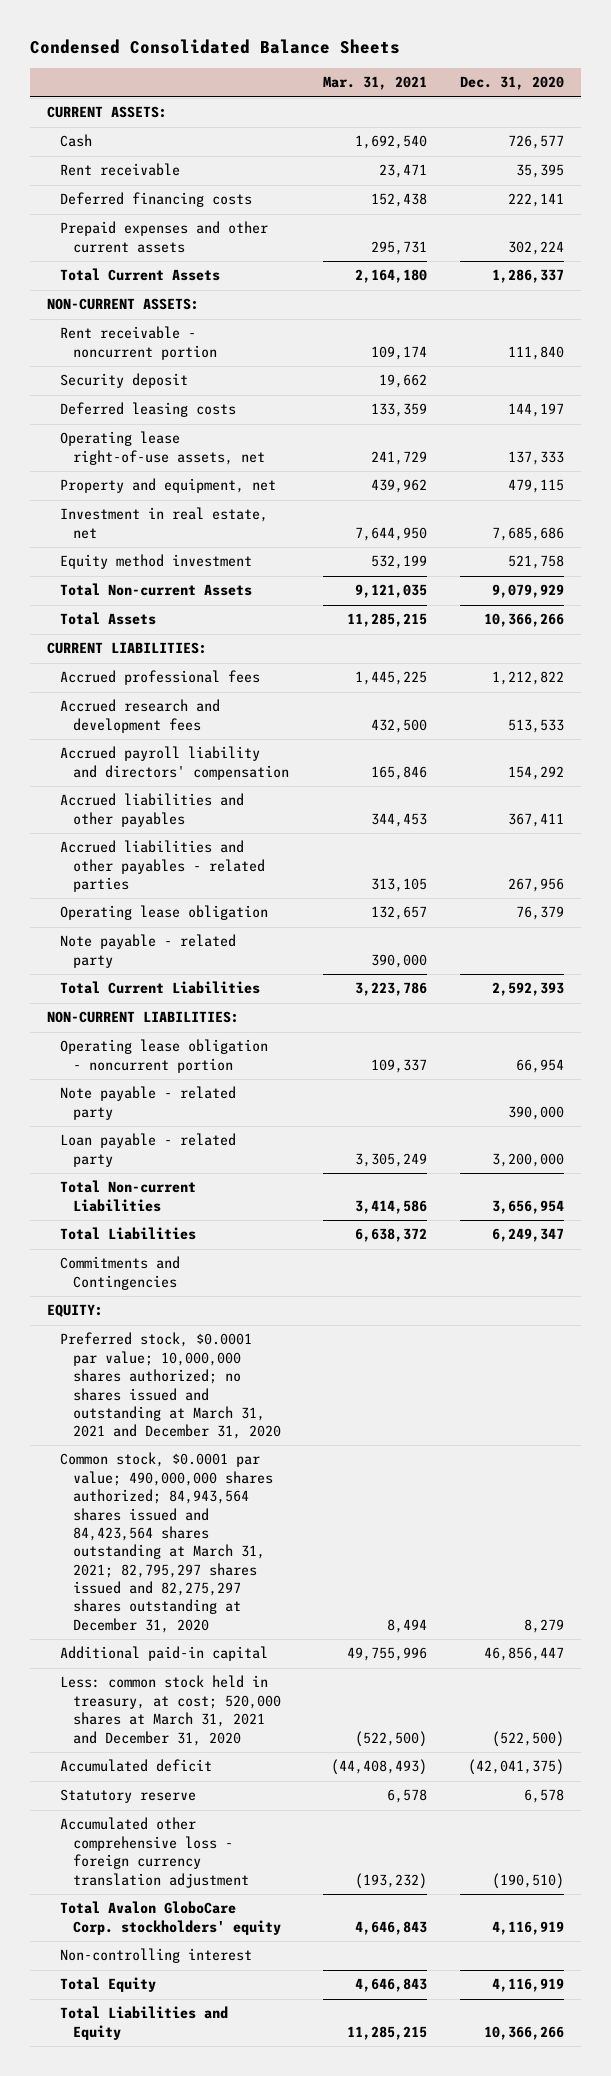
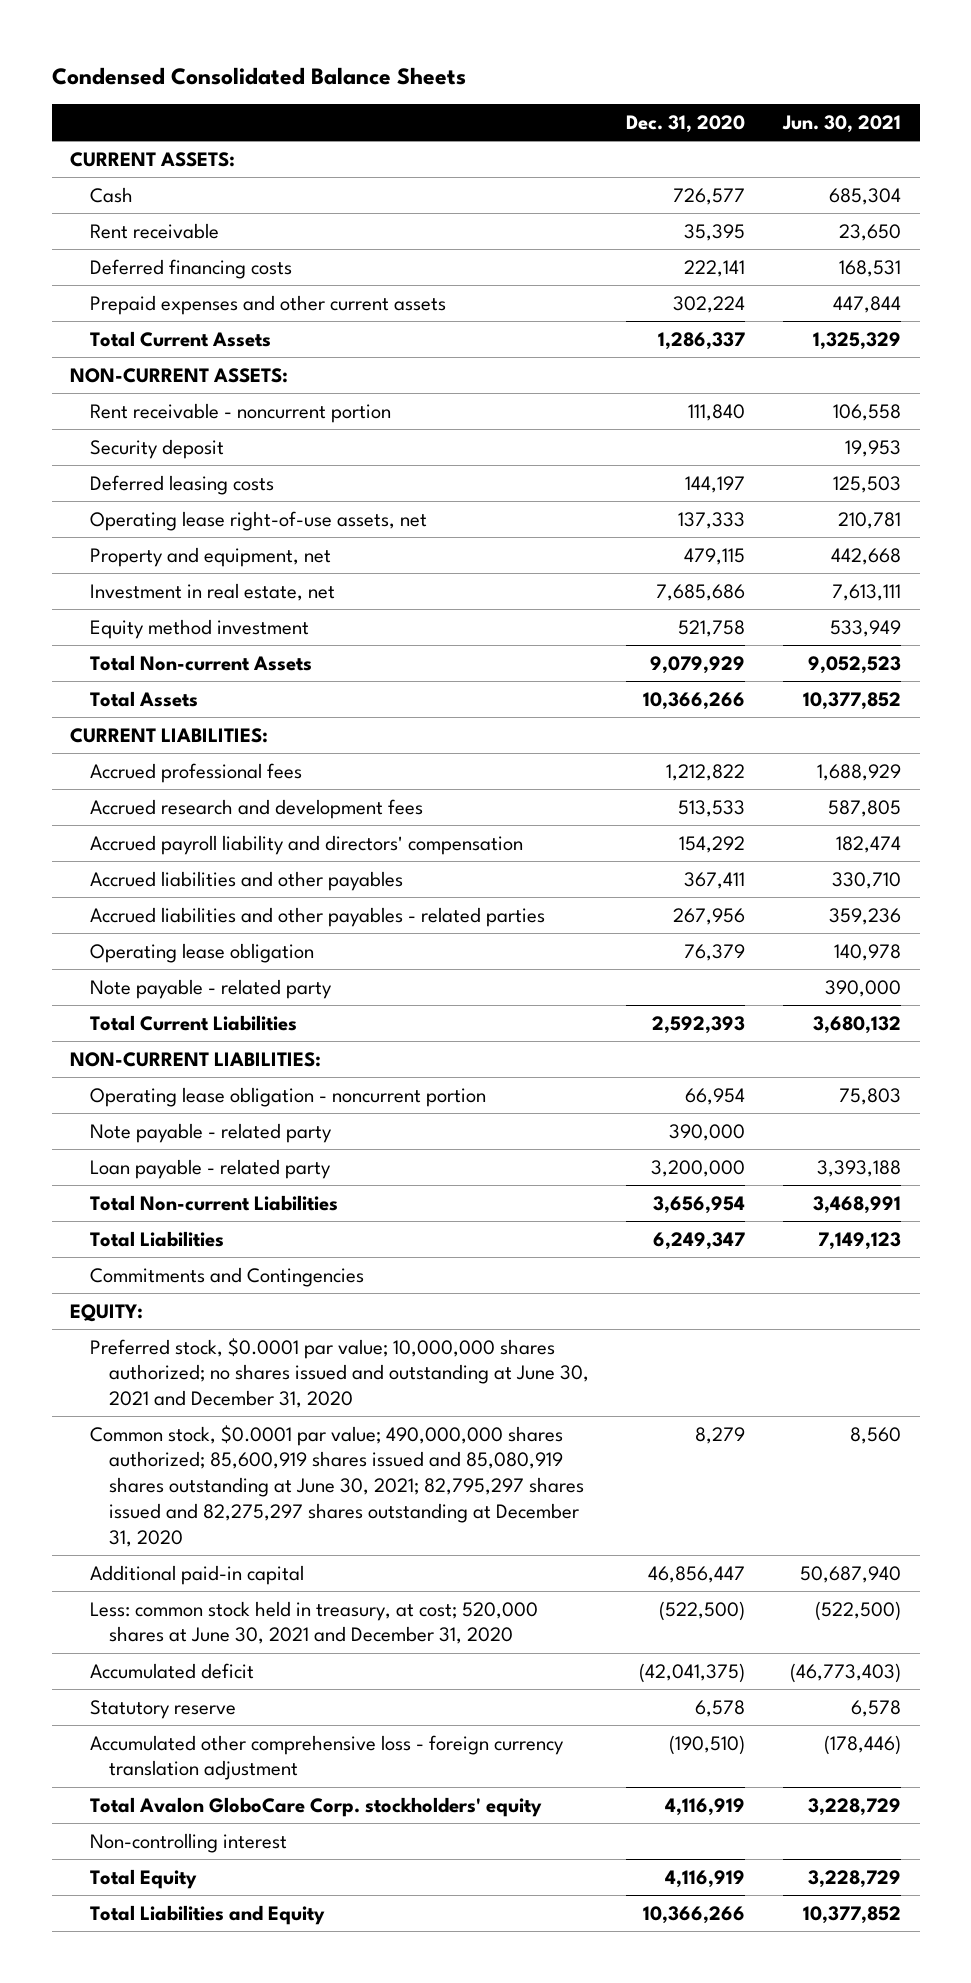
- | Mar. 31, 2021 | Dec. 31, 2020
+ | Dec. 31, 2020 | Jun. 30, 2021
- Preferred stock, $0.0001 par value; 10,000,000 shares authorized; no shares issued and outstanding at March 31, 2021 and December 31, 2020
- Common stock, $0.0001 par value; 490,000,000 shares authorized; 84,943,564 shares issued and 84,423,564 shares outstanding at March 31, 2021; 82,795,297 shares issued and 82,275,297 shares outstanding at December 31, 2020 | 8,494 | 8,279
+ Preferred stock, $0.0001 par value; 10,000,000 shares authorized; no shares issued and outstanding at June 30, 2021 and December 31, 2020
+ Common stock, $0.0001 par value; 490,000,000 shares authorized; 85,600,919 shares issued and 85,080,919 shares outstanding at June 30, 2021; 82,795,297 shares issued and 82,275,297 shares outstanding at December 31, 2020 | 8,279 | 8,560
- Less: common stock held in treasury, at cost; 520,000 shares at March 31, 2021 and December 31, 2020 | (522,500) | (522,500)
+ Less: common stock held in treasury, at cost; 520,000 shares at June 30, 2021 and December 31, 2020 | (522,500) | (522,500)

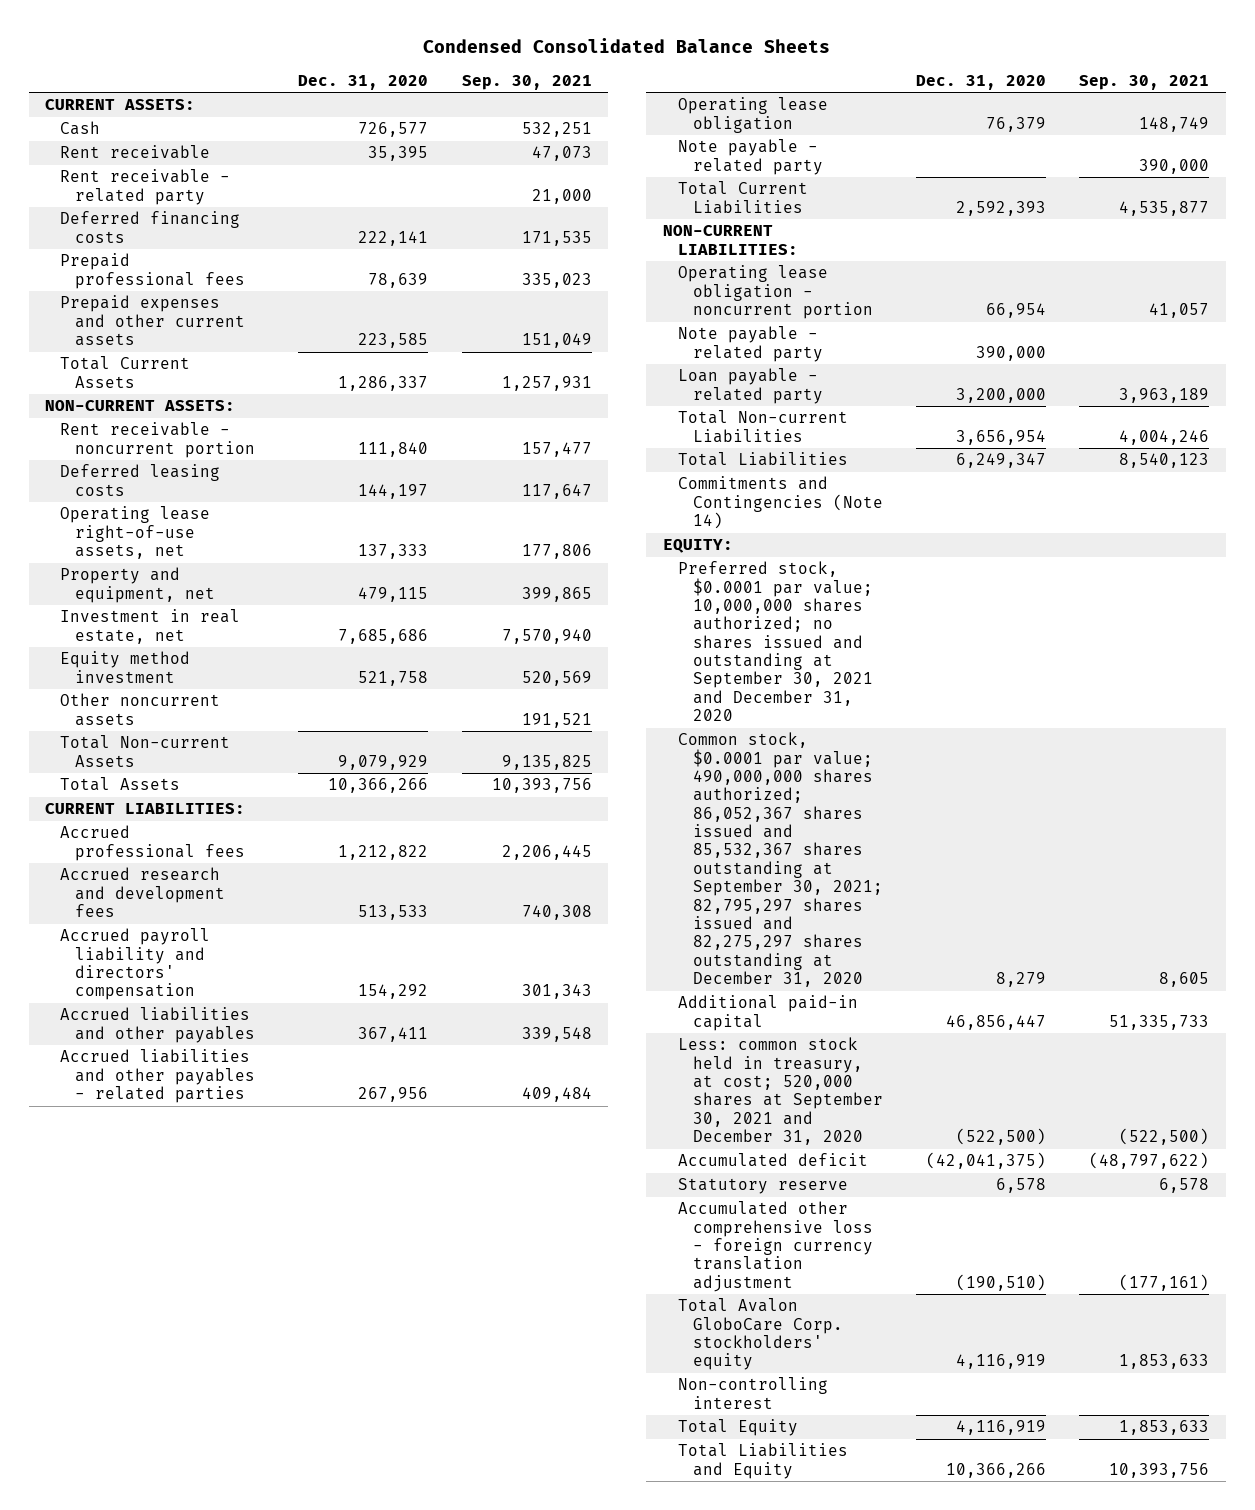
- | Dec. 31, 2020 | Jun. 30, 2021
+ | Dec. 31, 2020 | Sep. 30, 2021
+ Rent receivable - related party | | 21,000
- Prepaid expenses and other current assets | 302,224 | 447,844
+ Prepaid professional fees | 78,639 | 335,023
+ Prepaid expenses and other current assets | 223,585 | 151,049
- Security deposit | | 19,953
+ Other noncurrent assets | | 191,521
- Commitments and Contingencies
+ Commitments and Contingencies (Note 14)
- Preferred stock, $0.0001 par value; 10,000,000 shares authorized; no shares issued and outstanding at June 30, 2021 and December 31, 2020
- Common stock, $0.0001 par value; 490,000,000 shares authorized; 85,600,919 shares issued and 85,080,919 shares outstanding at June 30, 2021; 82,795,297 shares issued and 82,275,297 shares outstanding at December 31, 2020 | 8,279 | 8,560
+ Preferred stock, $0.0001 par value; 10,000,000 shares authorized; no shares issued and outstanding at September 30, 2021 and December 31, 2020
+ Common stock, $0.0001 par value; 490,000,000 shares authorized; 86,052,367 shares issued and 85,532,367 shares outstanding at September 30, 2021; 82,795,297 shares issued and 82,275,297 shares outstanding at December 31, 2020 | 8,279 | 8,605
- Less: common stock held in treasury, at cost; 520,000 shares at June 30, 2021 and December 31, 2020 | (522,500) | (522,500)
+ Less: common stock held in treasury, at cost; 520,000 shares at September 30, 2021 and December 31, 2020 | (522,500) | (522,500)

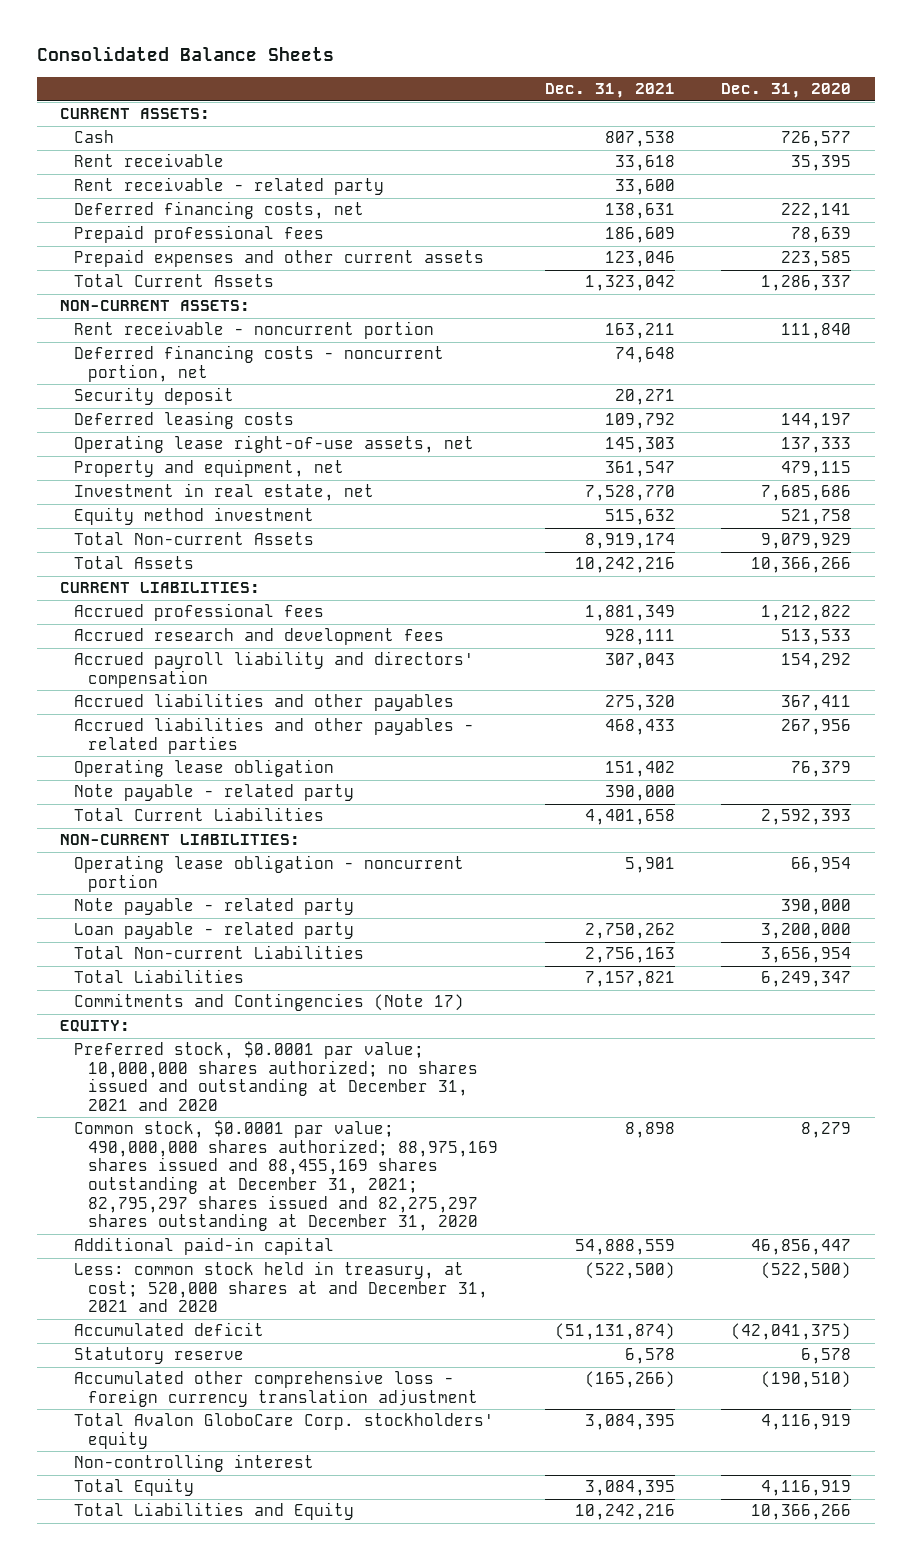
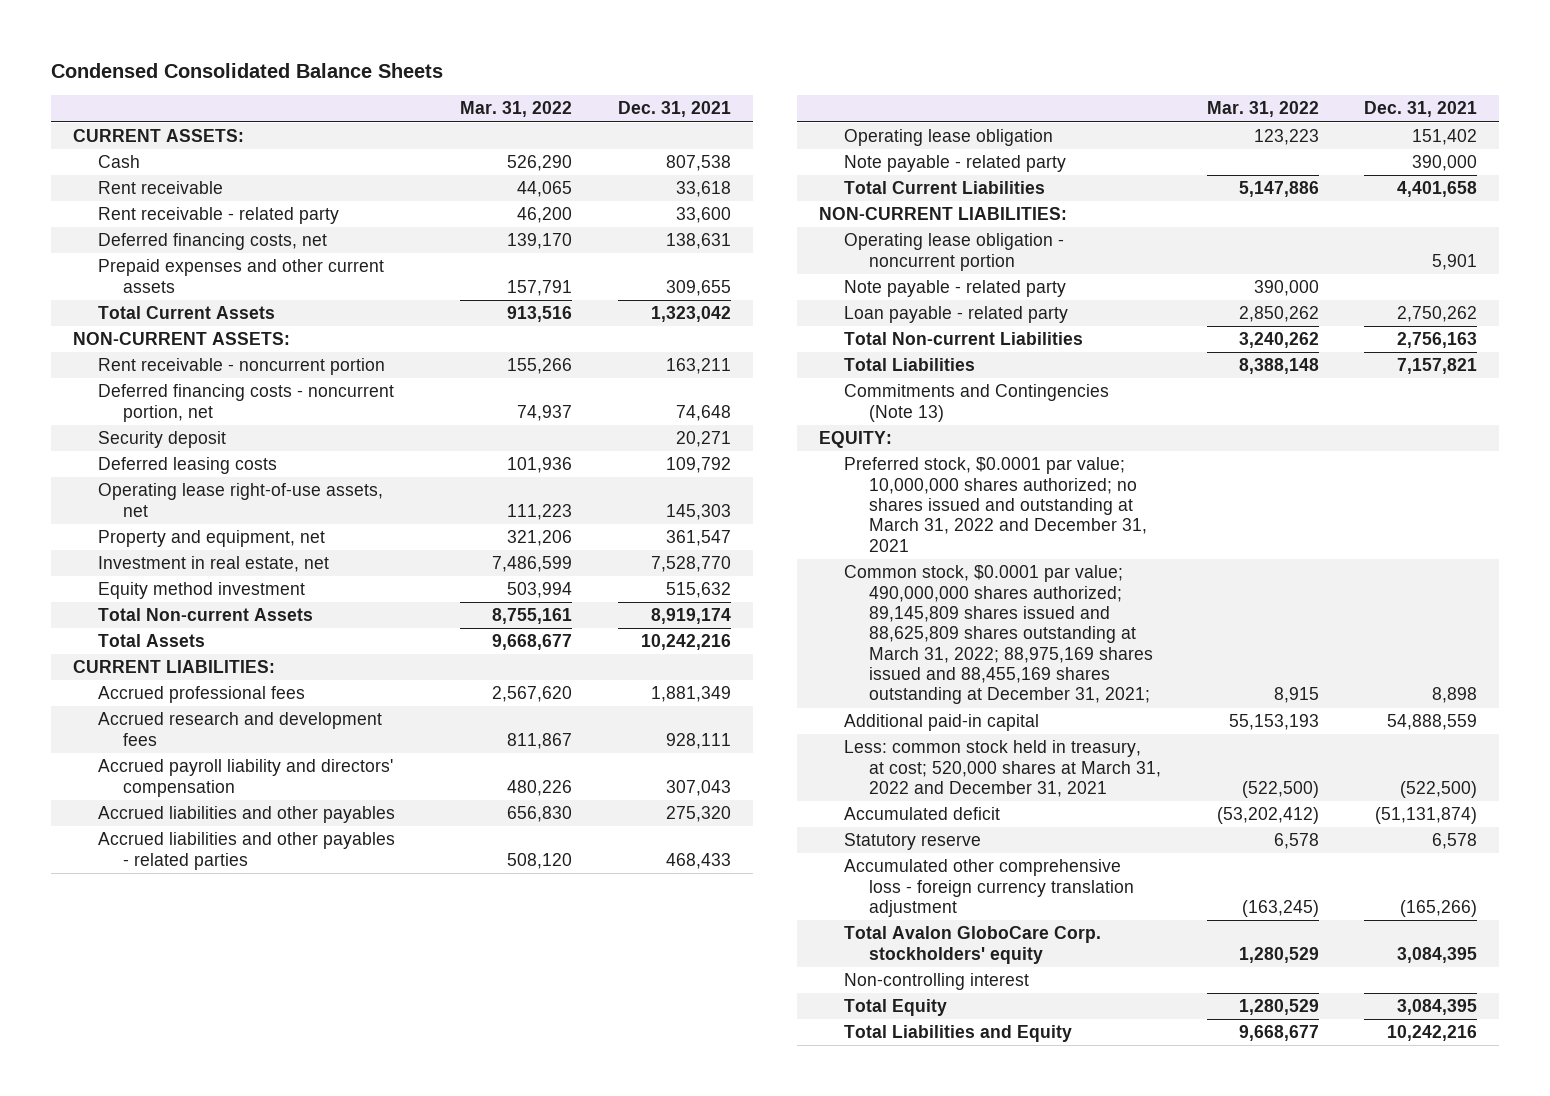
- Consolidated Balance Sheets
+ Condensed Consolidated Balance Sheets
- | Dec. 31, 2021 | Dec. 31, 2020
+ | Mar. 31, 2022 | Dec. 31, 2021
- Prepaid professional fees | 186,609 | 78,639
- Prepaid expenses and other current assets | 123,046 | 223,585
+ Prepaid expenses and other current assets | 157,791 | 309,655
- Commitments and Contingencies (Note 17)
+ Commitments and Contingencies (Note 13)
- Preferred stock, $0.0001 par value; 10,000,000 shares authorized; no shares issued and outstanding at December 31, 2021 and 2020
- Common stock, $0.0001 par value; 490,000,000 shares authorized; 88,975,169 shares issued and 88,455,169 shares outstanding at December 31, 2021; 82,795,297 shares issued and 82,275,297 shares outstanding at December 31, 2020 | 8,898 | 8,279
+ Preferred stock, $0.0001 par value; 10,000,000 shares authorized; no shares issued and outstanding at March 31, 2022 and December 31, 2021
+ Common stock, $0.0001 par value; 490,000,000 shares authorized; 89,145,809 shares issued and 88,625,809 shares outstanding at March 31, 2022; 88,975,169 shares issued and 88,455,169 shares outstanding at December 31, 2021; | 8,915 | 8,898
- Less: common stock held in treasury, at cost; 520,000 shares at and December 31, 2021 and 2020 | (522,500) | (522,500)
+ Less: common stock held in treasury, at cost; 520,000 shares at March 31, 2022 and December 31, 2021 | (522,500) | (522,500)

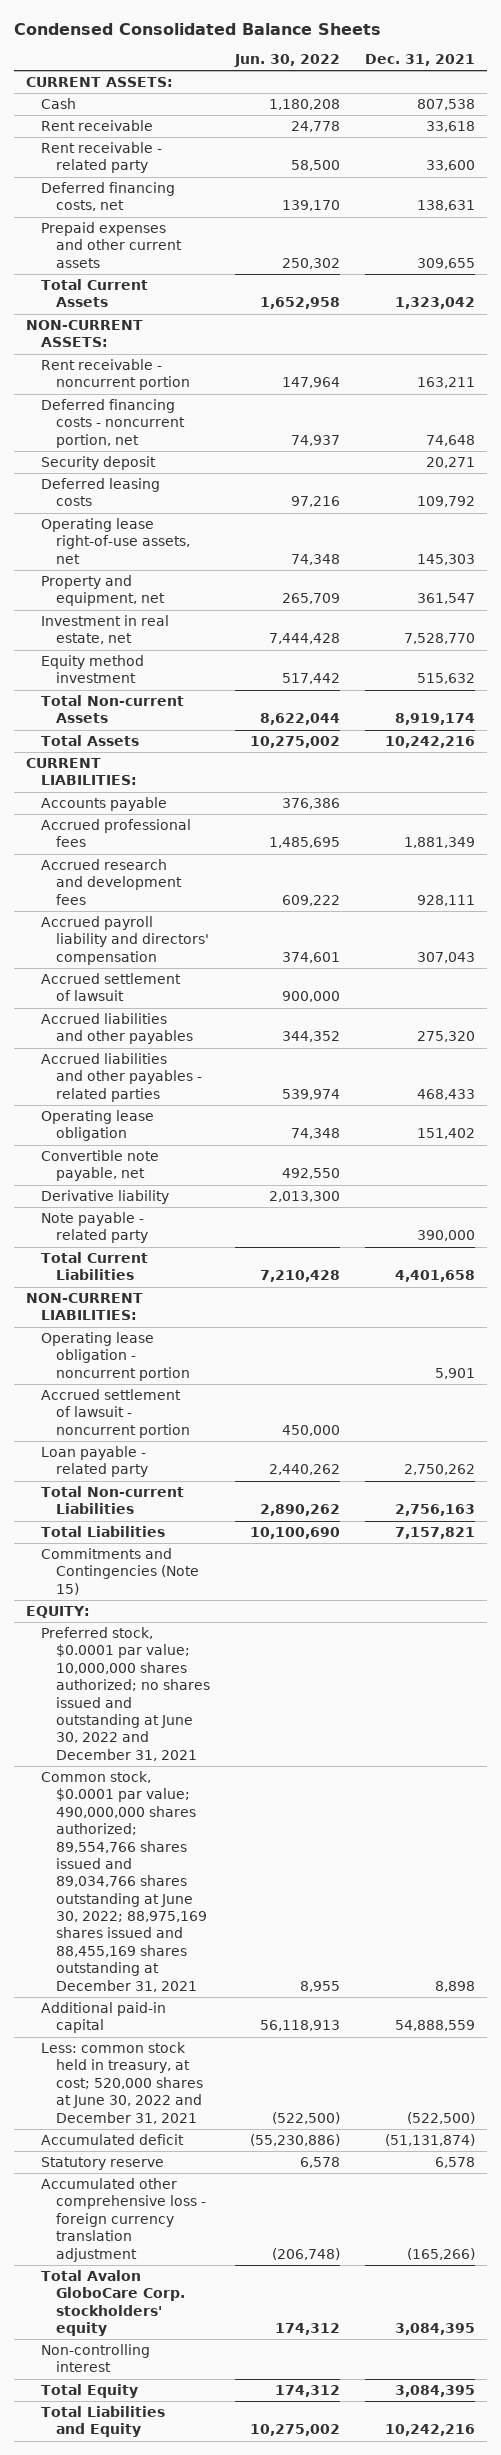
- | Mar. 31, 2022 | Dec. 31, 2021
+ | Jun. 30, 2022 | Dec. 31, 2021
+ Accounts payable | 376,386 |
+ Accrued settlement of lawsuit | 900,000 |
+ Convertible note payable, net | 492,550 |
+ Derivative liability | 2,013,300 |
- Note payable - related party | 390,000 |
+ Accrued settlement of lawsuit - noncurrent portion | 450,000 |
- Commitments and Contingencies (Note 13)
+ Commitments and Contingencies (Note 15)
- Preferred stock, $0.0001 par value; 10,000,000 shares authorized; no shares issued and outstanding at March 31, 2022 and December 31, 2021
- Common stock, $0.0001 par value; 490,000,000 shares authorized; 89,145,809 shares issued and 88,625,809 shares outstanding at March 31, 2022; 88,975,169 shares issued and 88,455,169 shares outstanding at December 31, 2021; | 8,915 | 8,898
+ Preferred stock, $0.0001 par value; 10,000,000 shares authorized; no shares issued and outstanding at June 30, 2022 and December 31, 2021
+ Common stock, $0.0001 par value; 490,000,000 shares authorized; 89,554,766 shares issued and 89,034,766 shares outstanding at June 30, 2022; 88,975,169 shares issued and 88,455,169 shares outstanding at December 31, 2021 | 8,955 | 8,898
- Less: common stock held in treasury, at cost; 520,000 shares at March 31, 2022 and December 31, 2021 | (522,500) | (522,500)
+ Less: common stock held in treasury, at cost; 520,000 shares at June 30, 2022 and December 31, 2021 | (522,500) | (522,500)

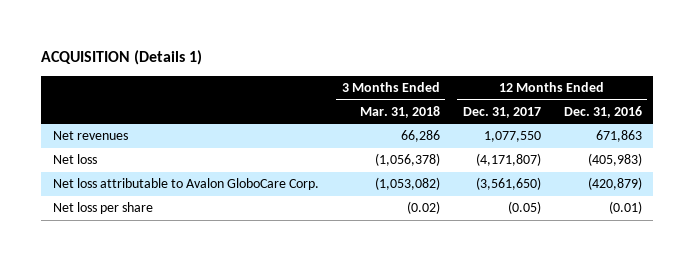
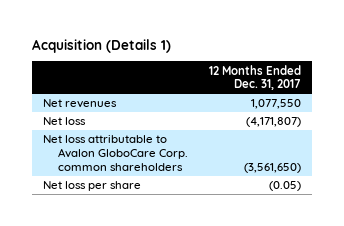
- ACQUISITION (Details 1)
+ Acquisition (Details 1)
- | 3 Months Ended Mar. 31, 2018 | 12 Months Ended Dec. 31, 2017 | 12 Months Ended Dec. 31, 2016
+ | 12 Months Ended Dec. 31, 2017
- Net loss attributable to Avalon GloboCare Corp. | (1,053,082) | (3,561,650) | (420,879)
+ Net loss attributable to Avalon GloboCare Corp. common shareholders | (3,561,650)

